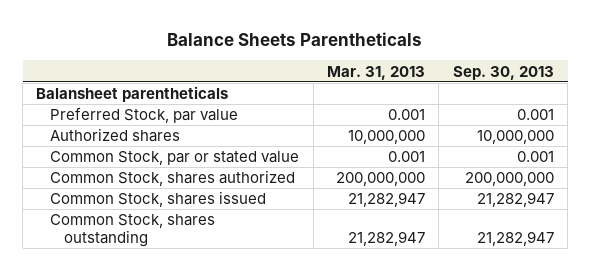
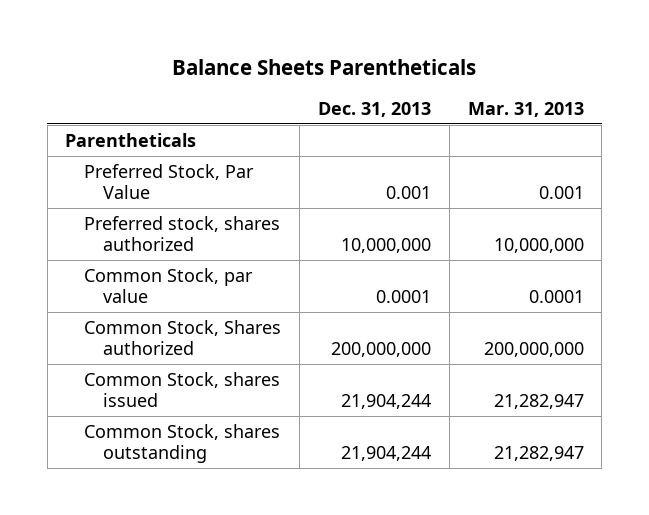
- | Mar. 31, 2013 | Sep. 30, 2013
+ | Dec. 31, 2013 | Mar. 31, 2013
- Balansheet parentheticals
- Preferred Stock, par value | 0.001 | 0.001
- Authorized shares | 10,000,000 | 10,000,000
- Common Stock, par or stated value | 0.001 | 0.001
- Common Stock, shares authorized | 200,000,000 | 200,000,000
+ Parentheticals
+ Preferred Stock, Par Value | 0.001 | 0.001
+ Preferred stock, shares authorized | 10,000,000 | 10,000,000
+ Common Stock, par value | 0.0001 | 0.0001
+ Common Stock, Shares authorized | 200,000,000 | 200,000,000

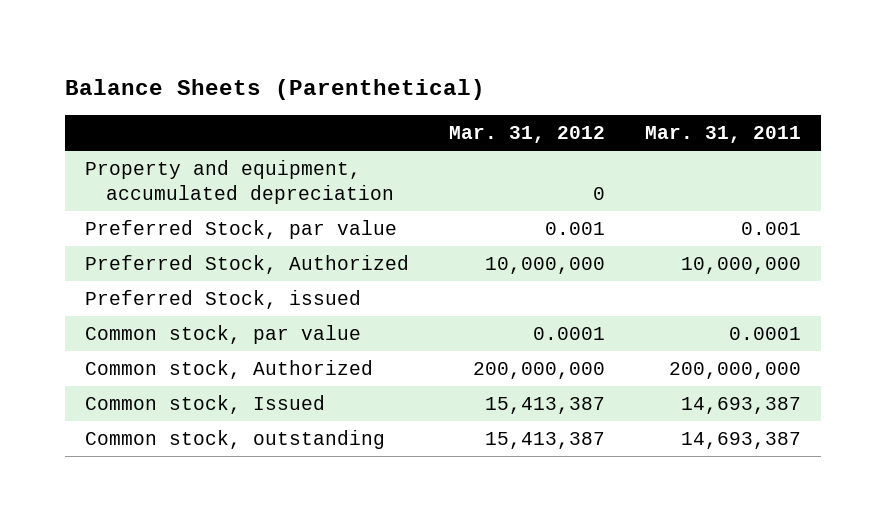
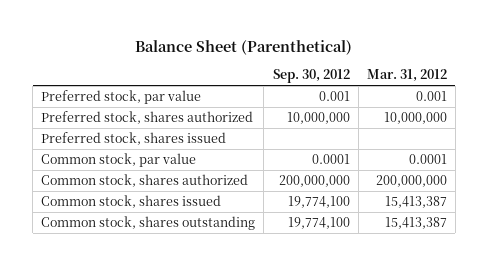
- Balance Sheets (Parenthetical)
+ Balance Sheet (Parenthetical)
- | Mar. 31, 2012 | Mar. 31, 2011
+ | Sep. 30, 2012 | Mar. 31, 2012
- Property and equipment, accumulated depreciation | 0 |
- Preferred Stock, par value | 0.001 | 0.001
- Preferred Stock, Authorized | 10,000,000 | 10,000,000
- Preferred Stock, issued
+ Preferred stock, par value | 0.001 | 0.001
+ Preferred stock, shares authorized | 10,000,000 | 10,000,000
+ Preferred stock, shares issued
- Common stock, Authorized | 200,000,000 | 200,000,000
- Common stock, Issued | 15,413,387 | 14,693,387
- Common stock, outstanding | 15,413,387 | 14,693,387
+ Common stock, shares authorized | 200,000,000 | 200,000,000
+ Common stock, shares issued | 19,774,100 | 15,413,387
+ Common stock, shares outstanding | 19,774,100 | 15,413,387

